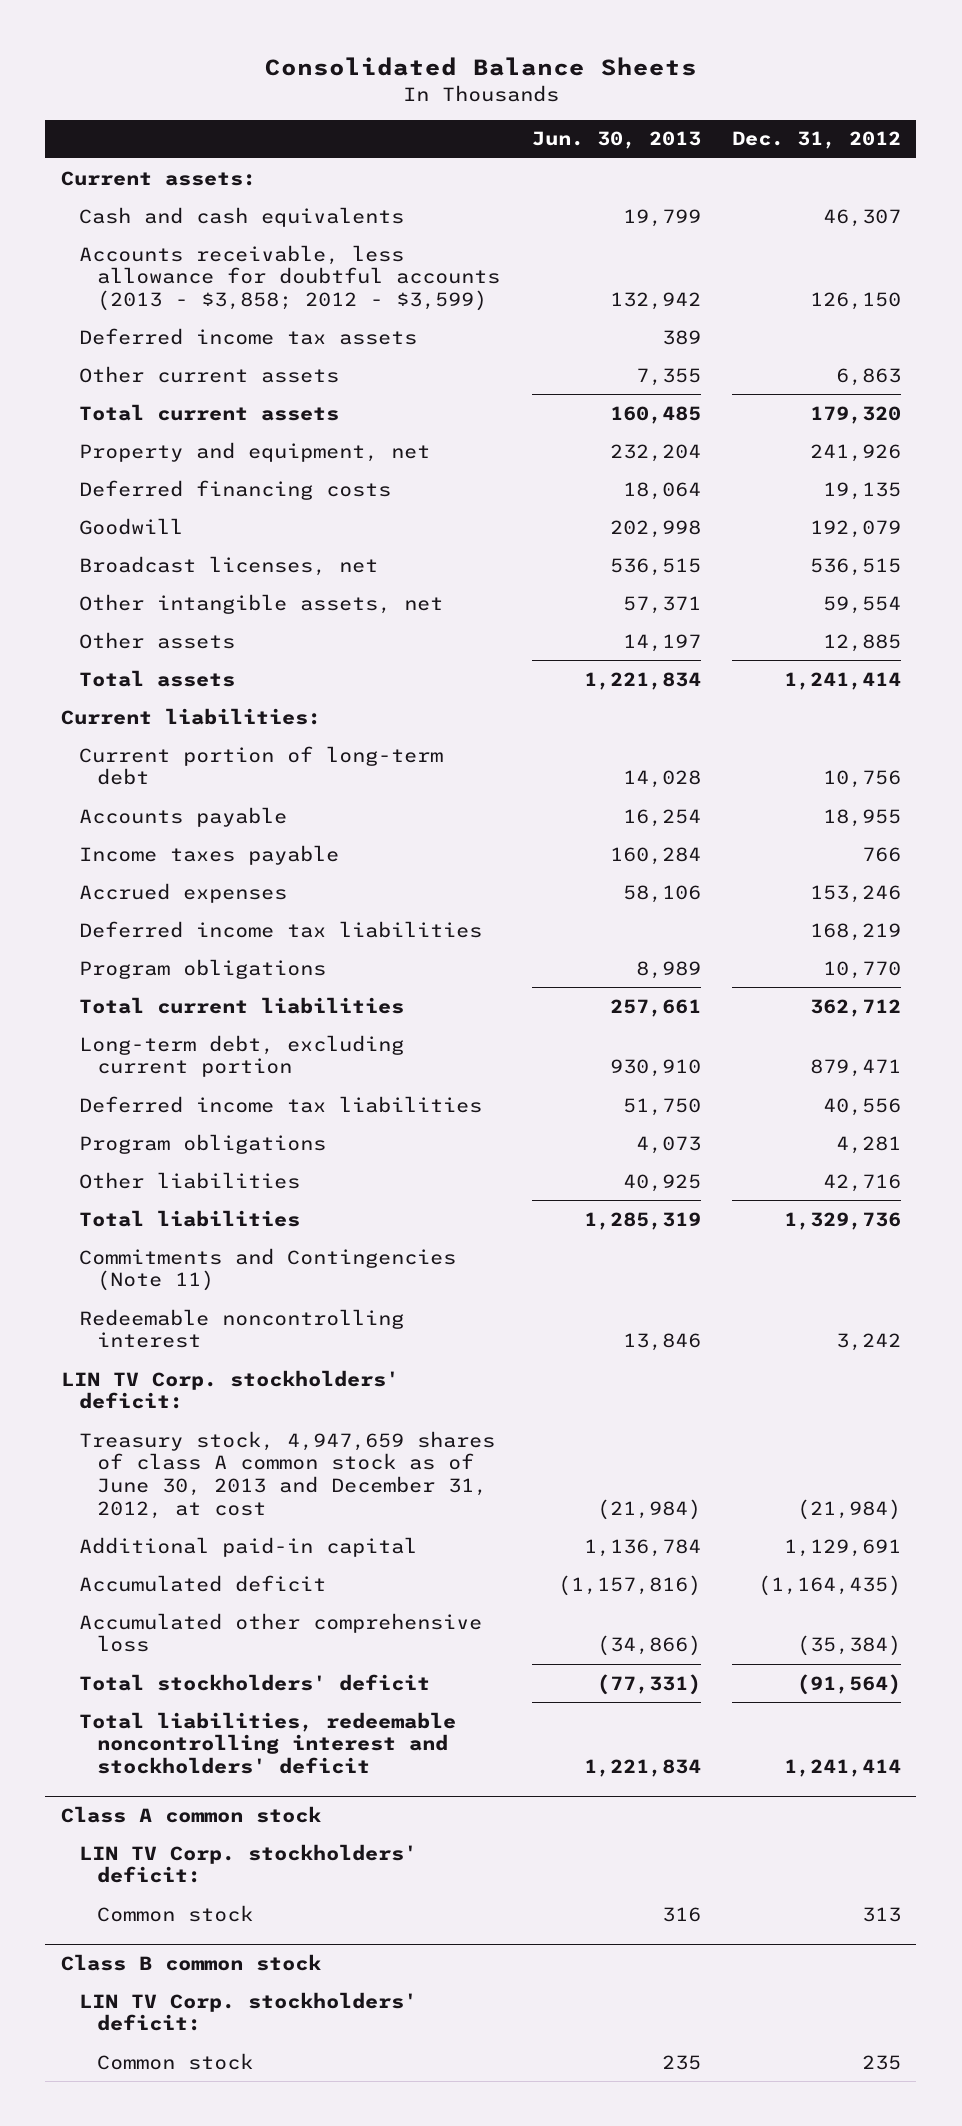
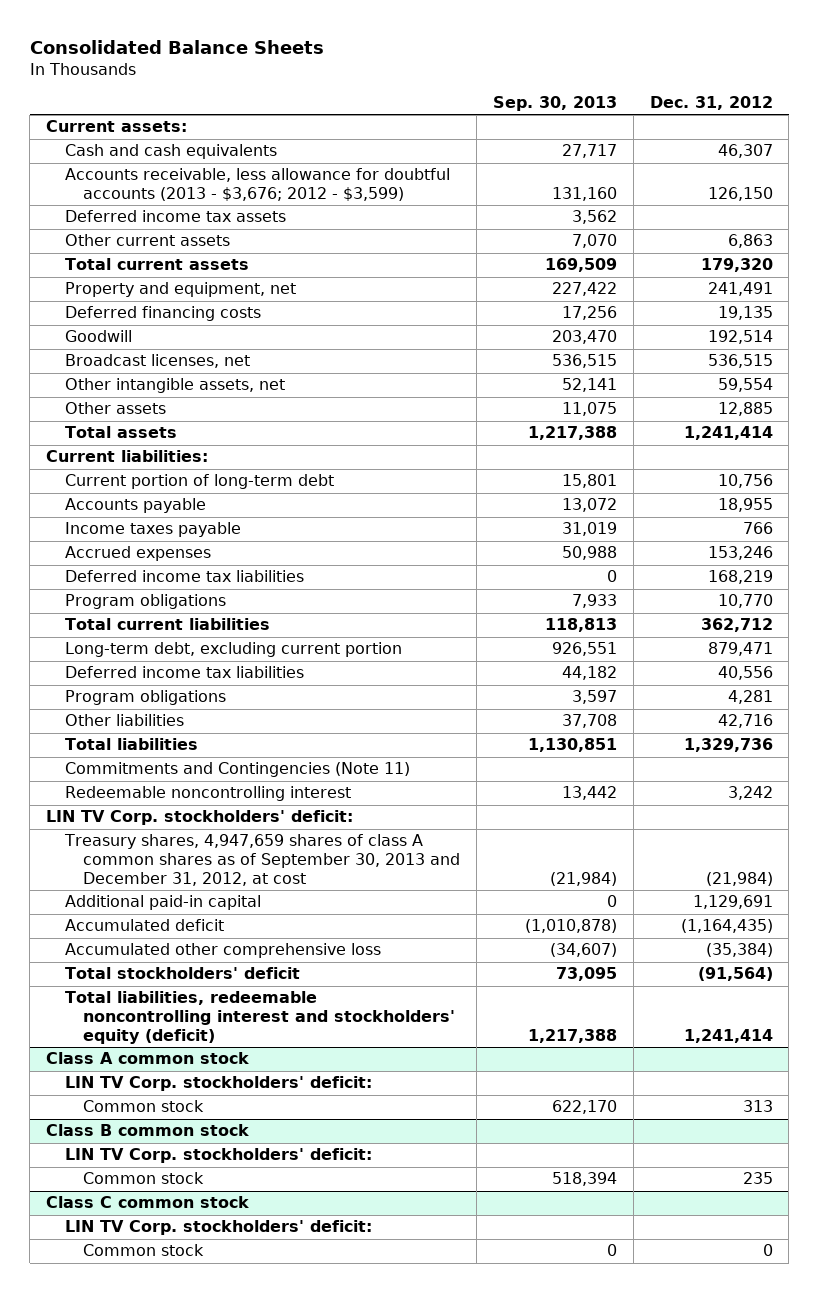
- | Jun. 30, 2013 | Dec. 31, 2012
+ | Sep. 30, 2013 | Dec. 31, 2012
- Accounts receivable, less allowance for doubtful accounts (2013 - $3,858; 2012 - $3,599) | 132,942 | 126,150
+ Accounts receivable, less allowance for doubtful accounts (2013 - $3,676; 2012 - $3,599) | 131,160 | 126,150
- Property and equipment, net | 232,204 | 241,926
+ Property and equipment, net | 227,422 | 241,491
- Goodwill | 202,998 | 192,079
+ Goodwill | 203,470 | 192,514
- Treasury stock, 4,947,659 shares of class A common stock as of June 30, 2013 and December 31, 2012, at cost | (21,984) | (21,984)
+ Treasury shares, 4,947,659 shares of class A common shares as of September 30, 2013 and December 31, 2012, at cost | (21,984) | (21,984)
- Total liabilities, redeemable noncontrolling interest and stockholders' deficit | 1,221,834 | 1,241,414
+ Total liabilities, redeemable noncontrolling interest and stockholders' equity (deficit) | 1,217,388 | 1,241,414
+ Class C common stock
+ LIN TV Corp. stockholders' deficit:
+ Common stock | 0 | 0

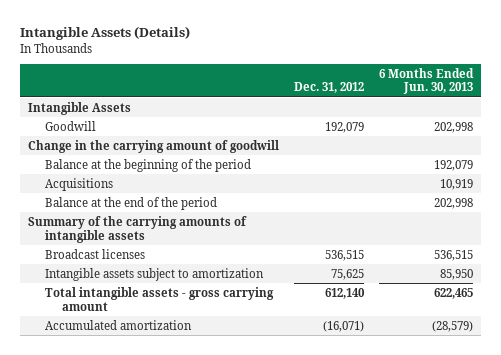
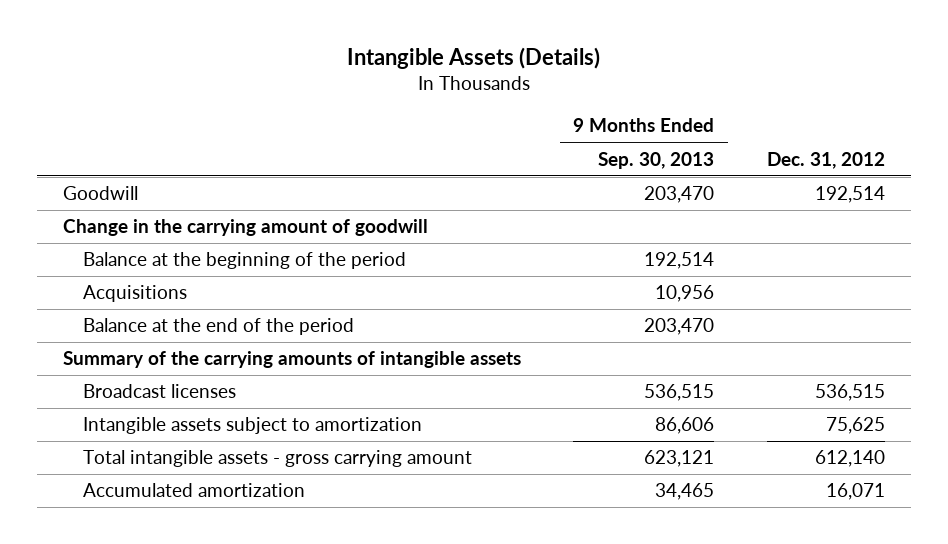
- | Dec. 31, 2012 | 6 Months Ended Jun. 30, 2013
+ | 9 Months Ended Sep. 30, 2013 | Dec. 31, 2012
- Intangible Assets
- Goodwill | 192,079 | 202,998
+ Goodwill | 203,470 | 192,514
- Accumulated amortization | (16,071) | (28,579)
+ Accumulated amortization | 34,465 | 16,071

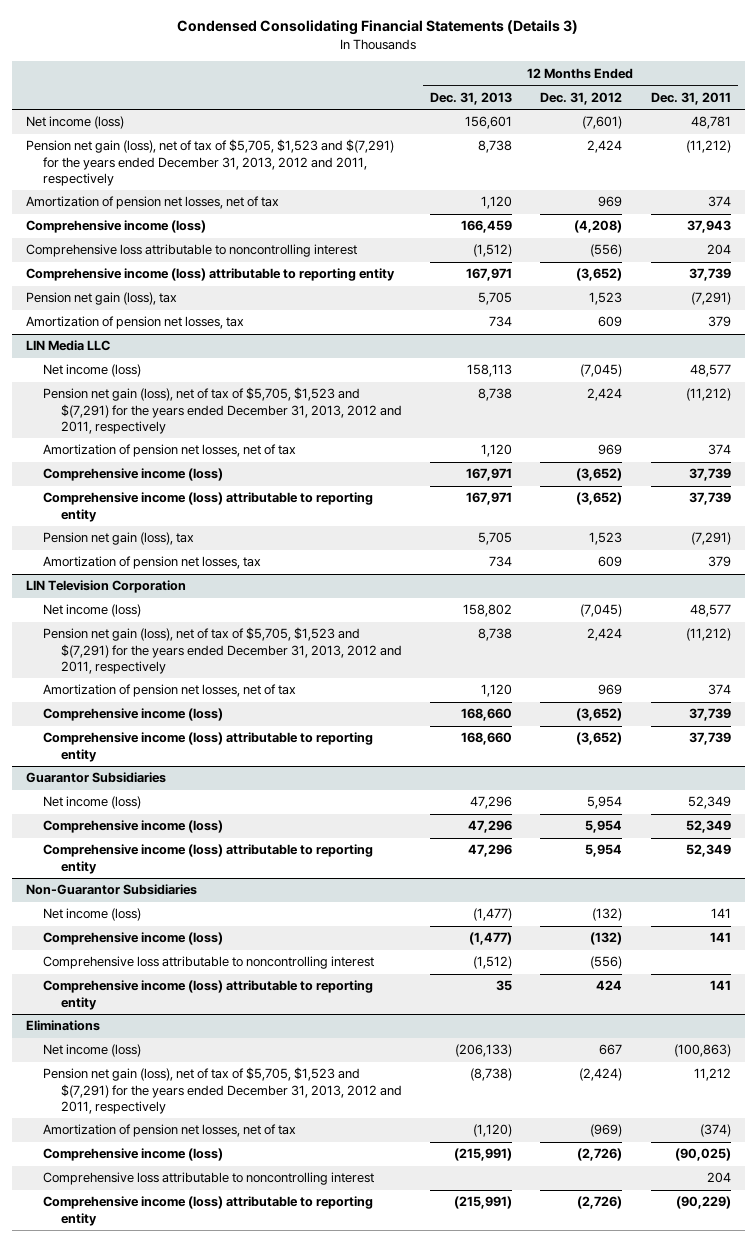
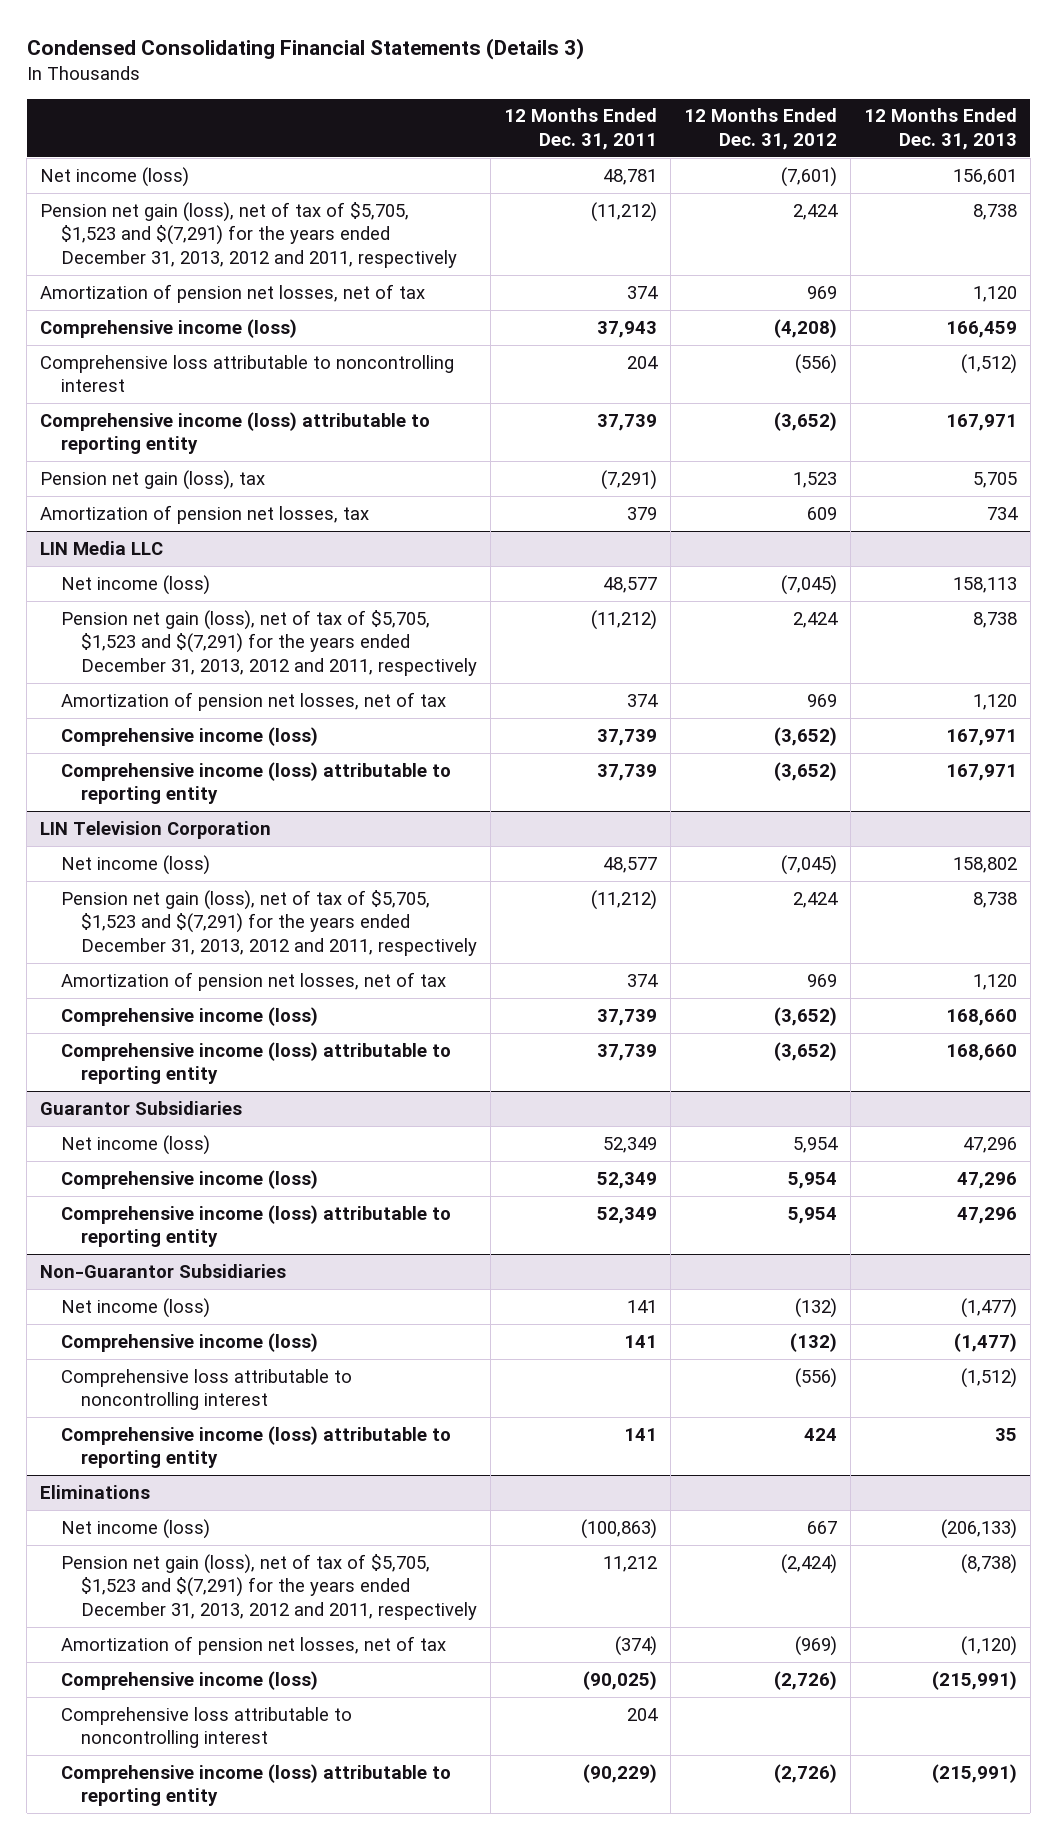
- | 12 Months Ended Dec. 31, 2013 | 12 Months Ended Dec. 31, 2012 | 12 Months Ended Dec. 31, 2011
+ | 12 Months Ended Dec. 31, 2011 | 12 Months Ended Dec. 31, 2012 | 12 Months Ended Dec. 31, 2013
@ LIN Media LLC
- Pension net gain (loss), tax | 5,705 | 1,523 | (7,291)
- Amortization of pension net losses, tax | 734 | 609 | 379

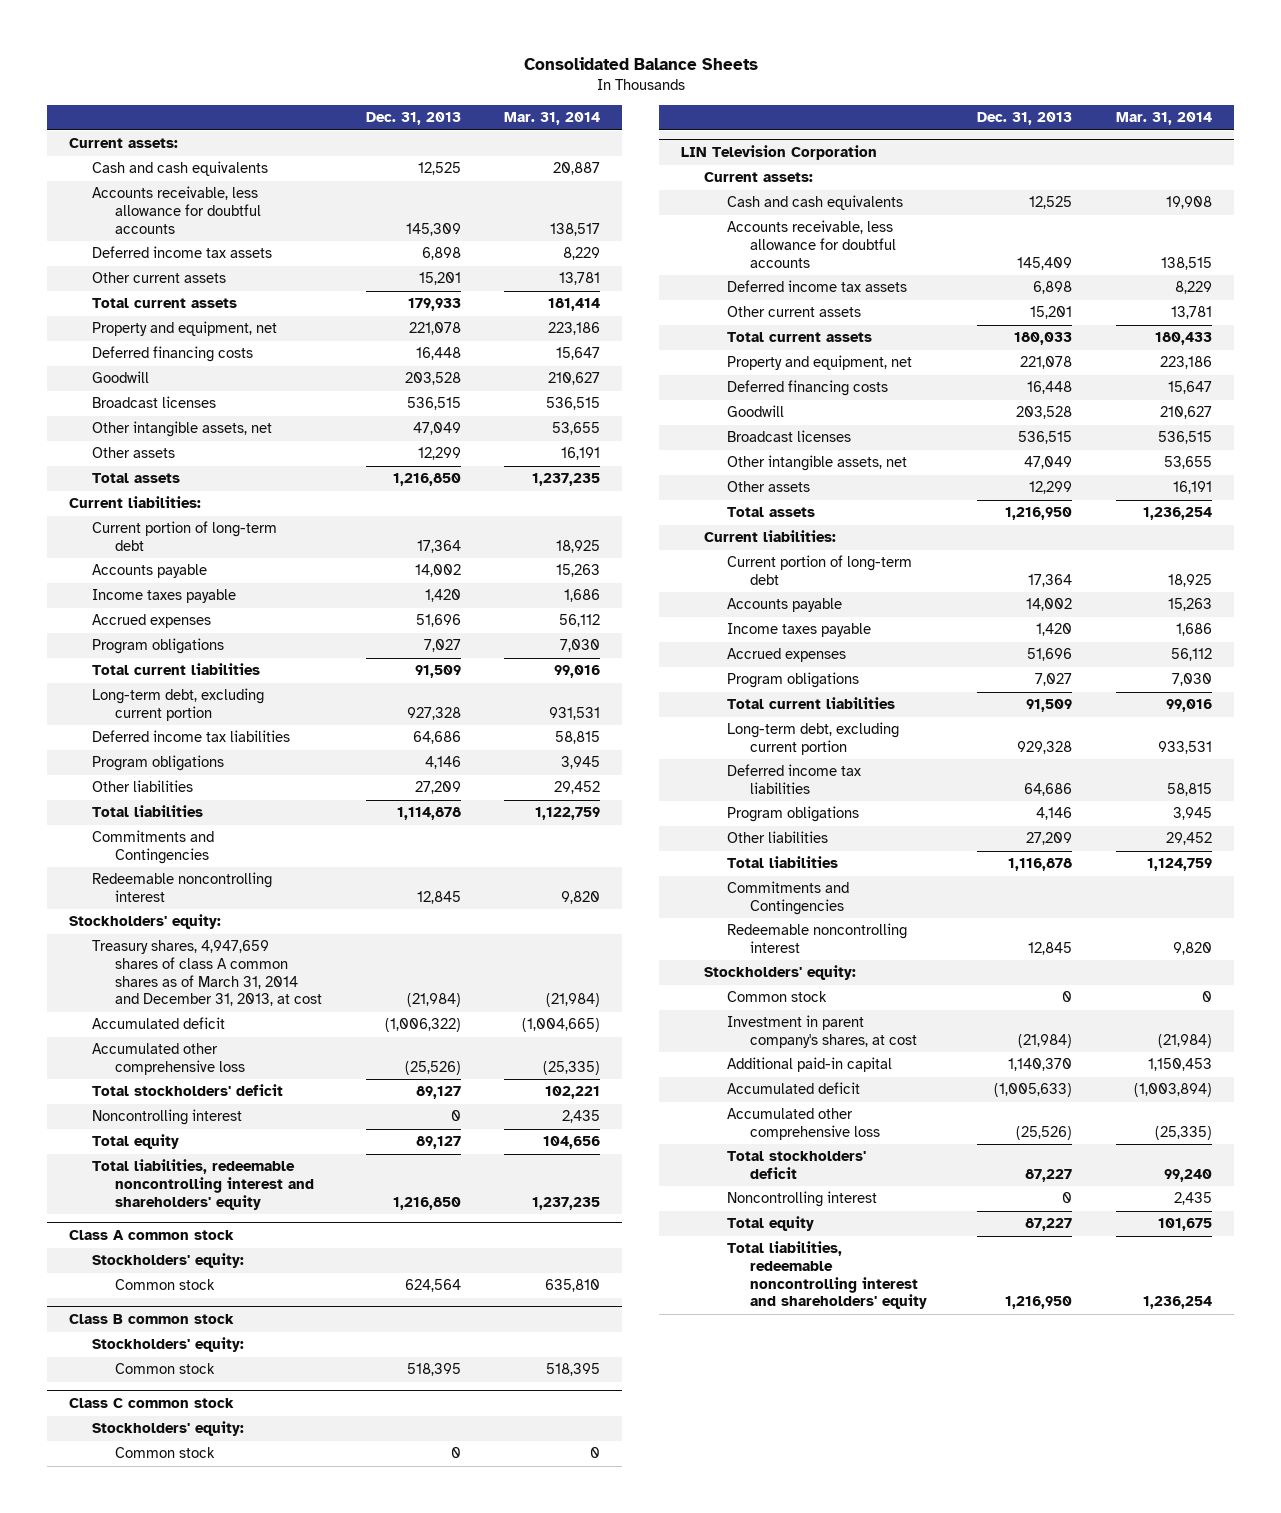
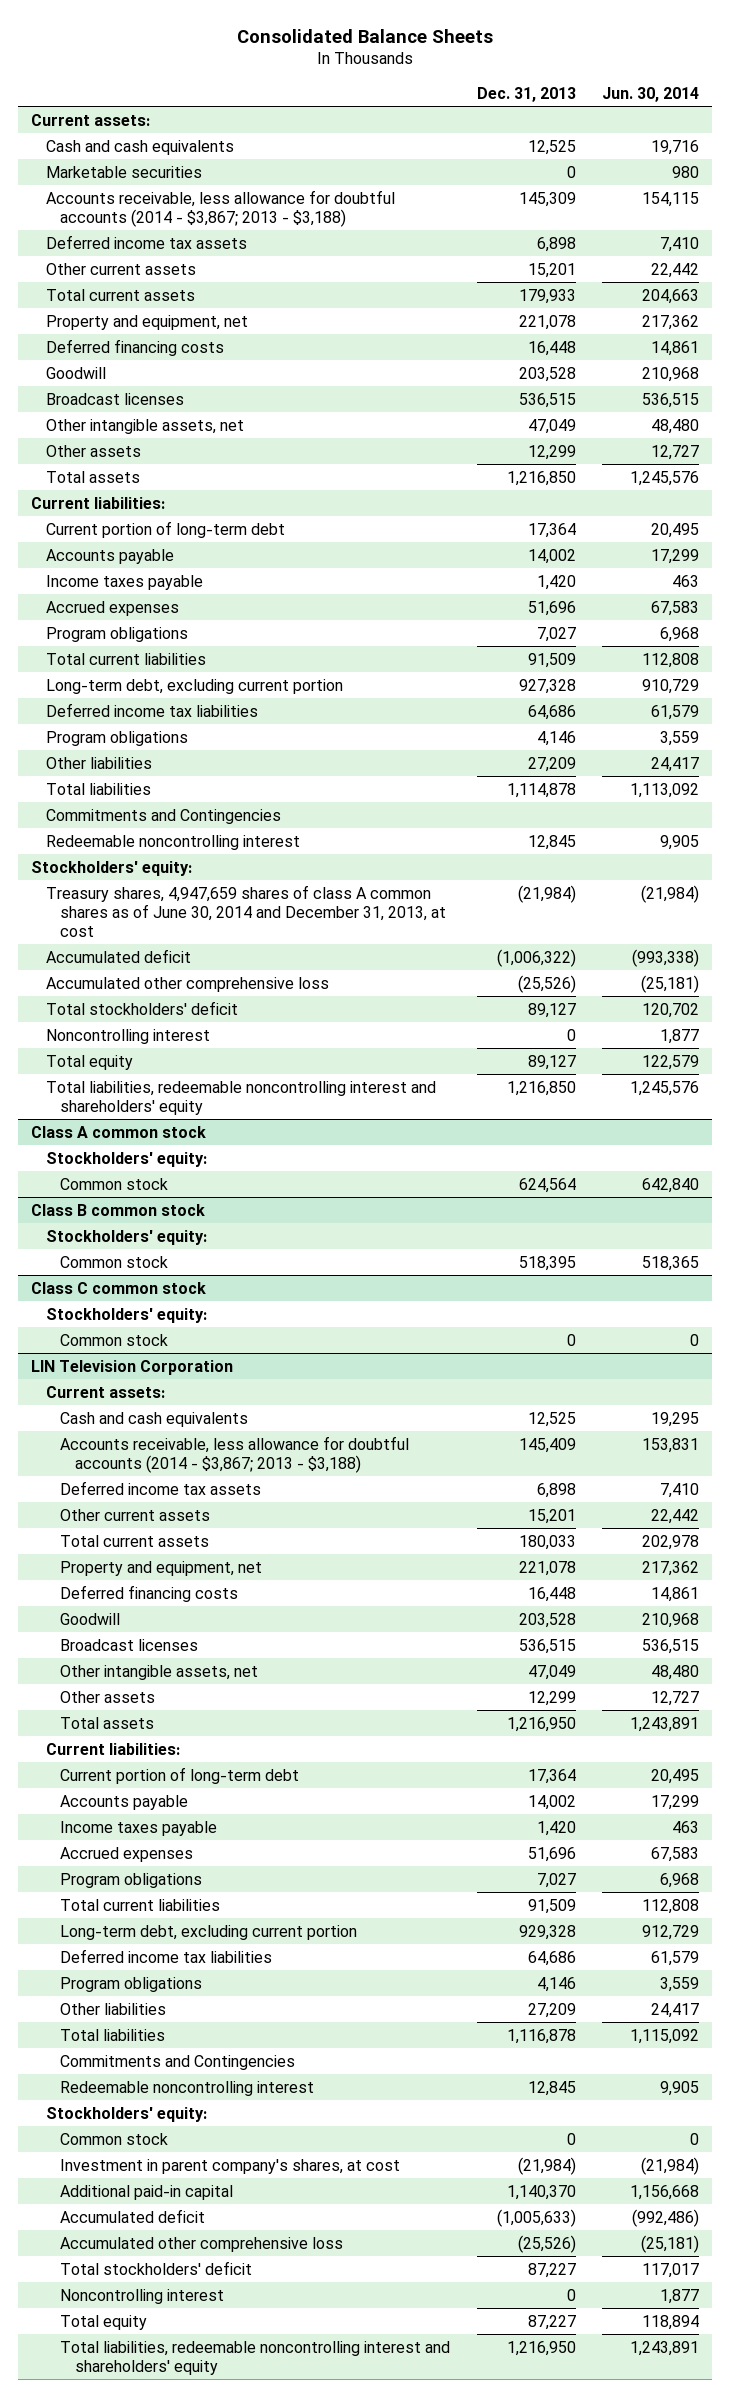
- | Dec. 31, 2013 | Mar. 31, 2014
+ | Dec. 31, 2013 | Jun. 30, 2014
- Accounts receivable, less allowance for doubtful accounts | 145,309 | 138,517
+ Marketable securities | 0 | 980
+ Accounts receivable, less allowance for doubtful accounts (2014 - $3,867; 2013 - $3,188) | 145,309 | 154,115
- Treasury shares, 4,947,659 shares of class A common shares as of March 31, 2014 and December 31, 2013, at cost | (21,984) | (21,984)
+ Treasury shares, 4,947,659 shares of class A common shares as of June 30, 2014 and December 31, 2013, at cost | (21,984) | (21,984)
@ LIN Television Corporation
- Accounts receivable, less allowance for doubtful accounts | 145,409 | 138,515
+ Accounts receivable, less allowance for doubtful accounts (2014 - $3,867; 2013 - $3,188) | 145,409 | 153,831

